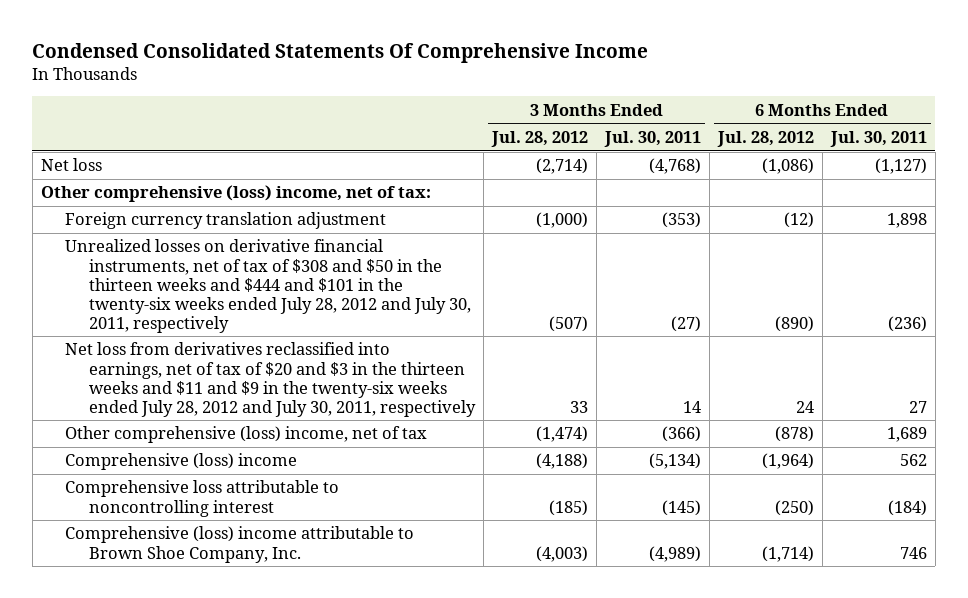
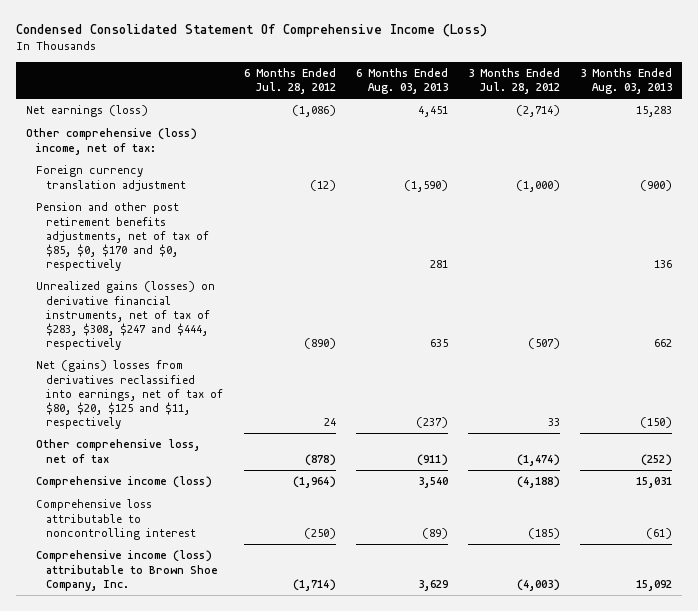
- Condensed Consolidated Statements Of Comprehensive Income
+ Condensed Consolidated Statement Of Comprehensive Income (Loss)
- | 3 Months Ended Jul. 28, 2012 | 3 Months Ended Jul. 30, 2011 | 6 Months Ended Jul. 28, 2012 | 6 Months Ended Jul. 30, 2011
+ | 6 Months Ended Jul. 28, 2012 | 6 Months Ended Aug. 03, 2013 | 3 Months Ended Jul. 28, 2012 | 3 Months Ended Aug. 03, 2013
- Net loss | (2,714) | (4,768) | (1,086) | (1,127)
+ Net earnings (loss) | (1,086) | 4,451 | (2,714) | 15,283
- Unrealized losses on derivative financial instruments, net of tax of $308 and $50 in the thirteen weeks and $444 and $101 in the twenty-six weeks ended July 28, 2012 and July 30, 2011, respectively | (507) | (27) | (890) | (236)
- Net loss from derivatives reclassified into earnings, net of tax of $20 and $3 in the thirteen weeks and $11 and $9 in the twenty-six weeks ended July 28, 2012 and July 30, 2011, respectively | 33 | 14 | 24 | 27
- Other comprehensive (loss) income, net of tax | (1,474) | (366) | (878) | 1,689
- Comprehensive (loss) income | (4,188) | (5,134) | (1,964) | 562
+ Pension and other post retirement benefits adjustments, net of tax of $85, $0, $170 and $0, respectively | | 281 | | 136
+ Unrealized gains (losses) on derivative financial instruments, net of tax of $283, $308, $247 and $444, respectively | (890) | 635 | (507) | 662
+ Net (gains) losses from derivatives reclassified into earnings, net of tax of $80, $20, $125 and $11, respectively | 24 | (237) | 33 | (150)
+ Other comprehensive loss, net of tax | (878) | (911) | (1,474) | (252)
+ Comprehensive income (loss) | (1,964) | 3,540 | (4,188) | 15,031
- Comprehensive (loss) income attributable to Brown Shoe Company, Inc. | (4,003) | (4,989) | (1,714) | 746
+ Comprehensive income (loss) attributable to Brown Shoe Company, Inc. | (1,714) | 3,629 | (4,003) | 15,092

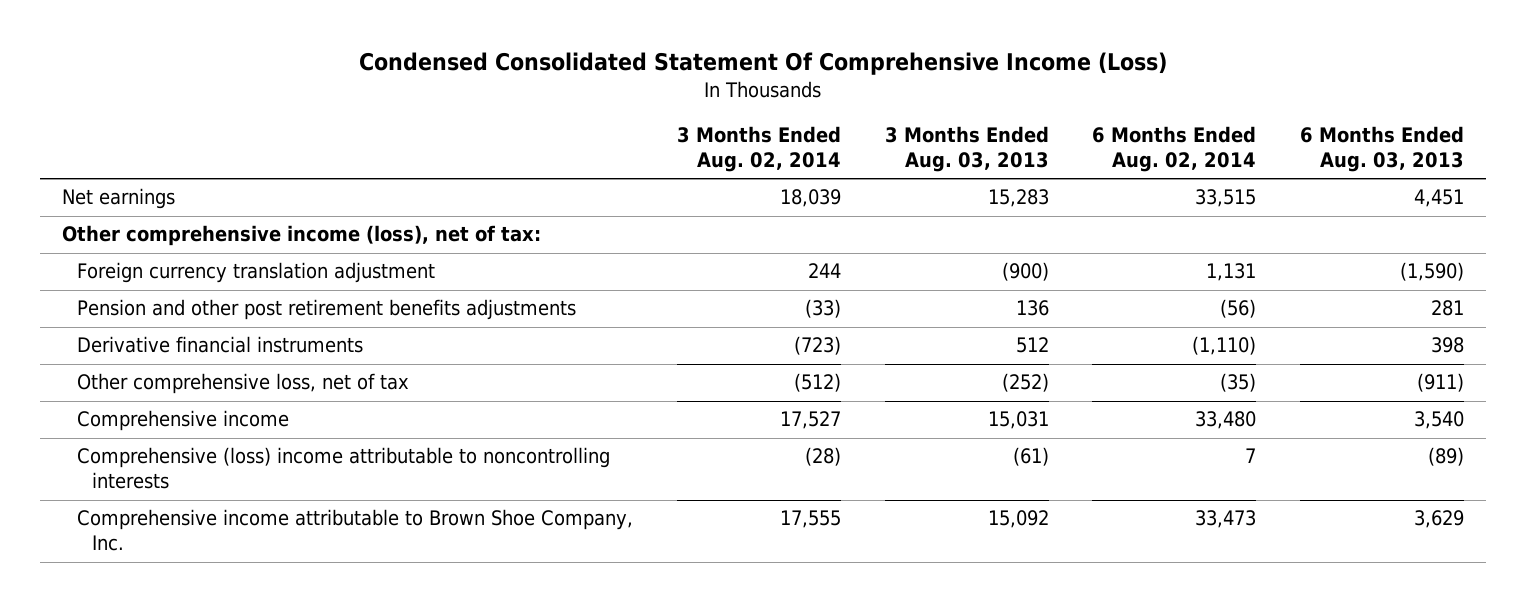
- | 6 Months Ended Jul. 28, 2012 | 6 Months Ended Aug. 03, 2013 | 3 Months Ended Jul. 28, 2012 | 3 Months Ended Aug. 03, 2013
+ | 3 Months Ended Aug. 02, 2014 | 3 Months Ended Aug. 03, 2013 | 6 Months Ended Aug. 02, 2014 | 6 Months Ended Aug. 03, 2013
- Net earnings (loss) | (1,086) | 4,451 | (2,714) | 15,283
- Other comprehensive (loss) income, net of tax:
+ Net earnings | 18,039 | 15,283 | 33,515 | 4,451
+ Other comprehensive income (loss), net of tax:
- Pension and other post retirement benefits adjustments, net of tax of $85, $0, $170 and $0, respectively | | 281 | | 136
- Unrealized gains (losses) on derivative financial instruments, net of tax of $283, $308, $247 and $444, respectively | (890) | 635 | (507) | 662
- Net (gains) losses from derivatives reclassified into earnings, net of tax of $80, $20, $125 and $11, respectively | 24 | (237) | 33 | (150)
+ Pension and other post retirement benefits adjustments | (33) | 136 | (56) | 281
+ Derivative financial instruments | (723) | 512 | (1,110) | 398
- Comprehensive income (loss) | (1,964) | 3,540 | (4,188) | 15,031
- Comprehensive loss attributable to noncontrolling interest | (250) | (89) | (185) | (61)
- Comprehensive income (loss) attributable to Brown Shoe Company, Inc. | (1,714) | 3,629 | (4,003) | 15,092
+ Comprehensive income | 17,527 | 15,031 | 33,480 | 3,540
+ Comprehensive (loss) income attributable to noncontrolling interests | (28) | (61) | 7 | (89)
+ Comprehensive income attributable to Brown Shoe Company, Inc. | 17,555 | 15,092 | 33,473 | 3,629

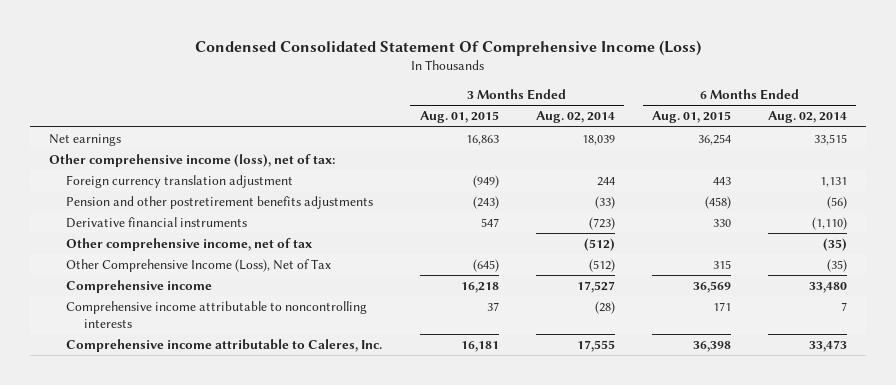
- | 3 Months Ended Aug. 02, 2014 | 3 Months Ended Aug. 03, 2013 | 6 Months Ended Aug. 02, 2014 | 6 Months Ended Aug. 03, 2013
+ | 3 Months Ended Aug. 01, 2015 | 3 Months Ended Aug. 02, 2014 | 6 Months Ended Aug. 01, 2015 | 6 Months Ended Aug. 02, 2014
- Pension and other post retirement benefits adjustments | (33) | 136 | (56) | 281
+ Pension and other postretirement benefits adjustments | (243) | (33) | (458) | (56)
- Other comprehensive loss, net of tax | (512) | (252) | (35) | (911)
+ Other comprehensive income, net of tax | | (512) | | (35)
+ Other Comprehensive Income (Loss), Net of Tax | (645) | (512) | 315 | (35)
- Comprehensive (loss) income attributable to noncontrolling interests | (28) | (61) | 7 | (89)
- Comprehensive income attributable to Brown Shoe Company, Inc. | 17,555 | 15,092 | 33,473 | 3,629
+ Comprehensive income attributable to noncontrolling interests | 37 | (28) | 171 | 7
+ Comprehensive income attributable to Caleres, Inc. | 16,181 | 17,555 | 36,398 | 33,473

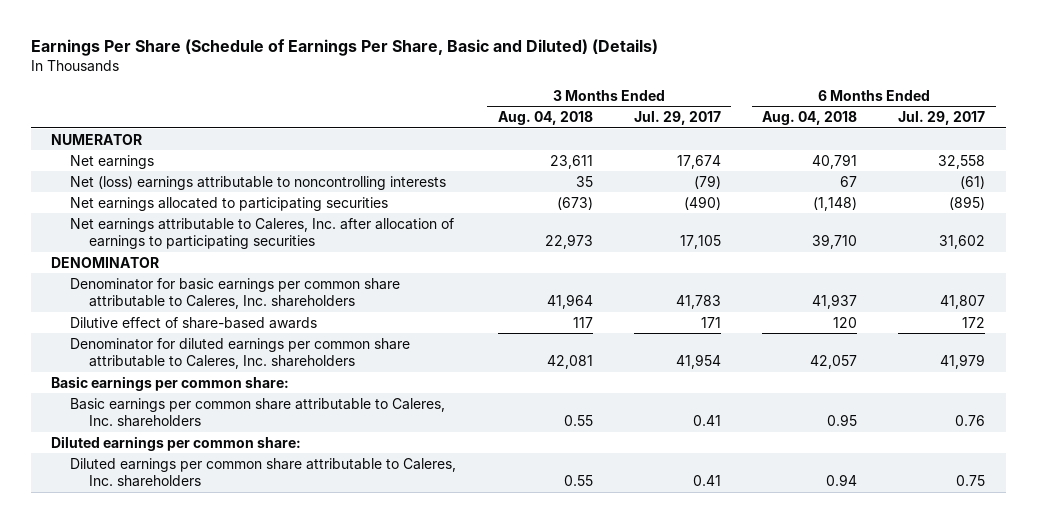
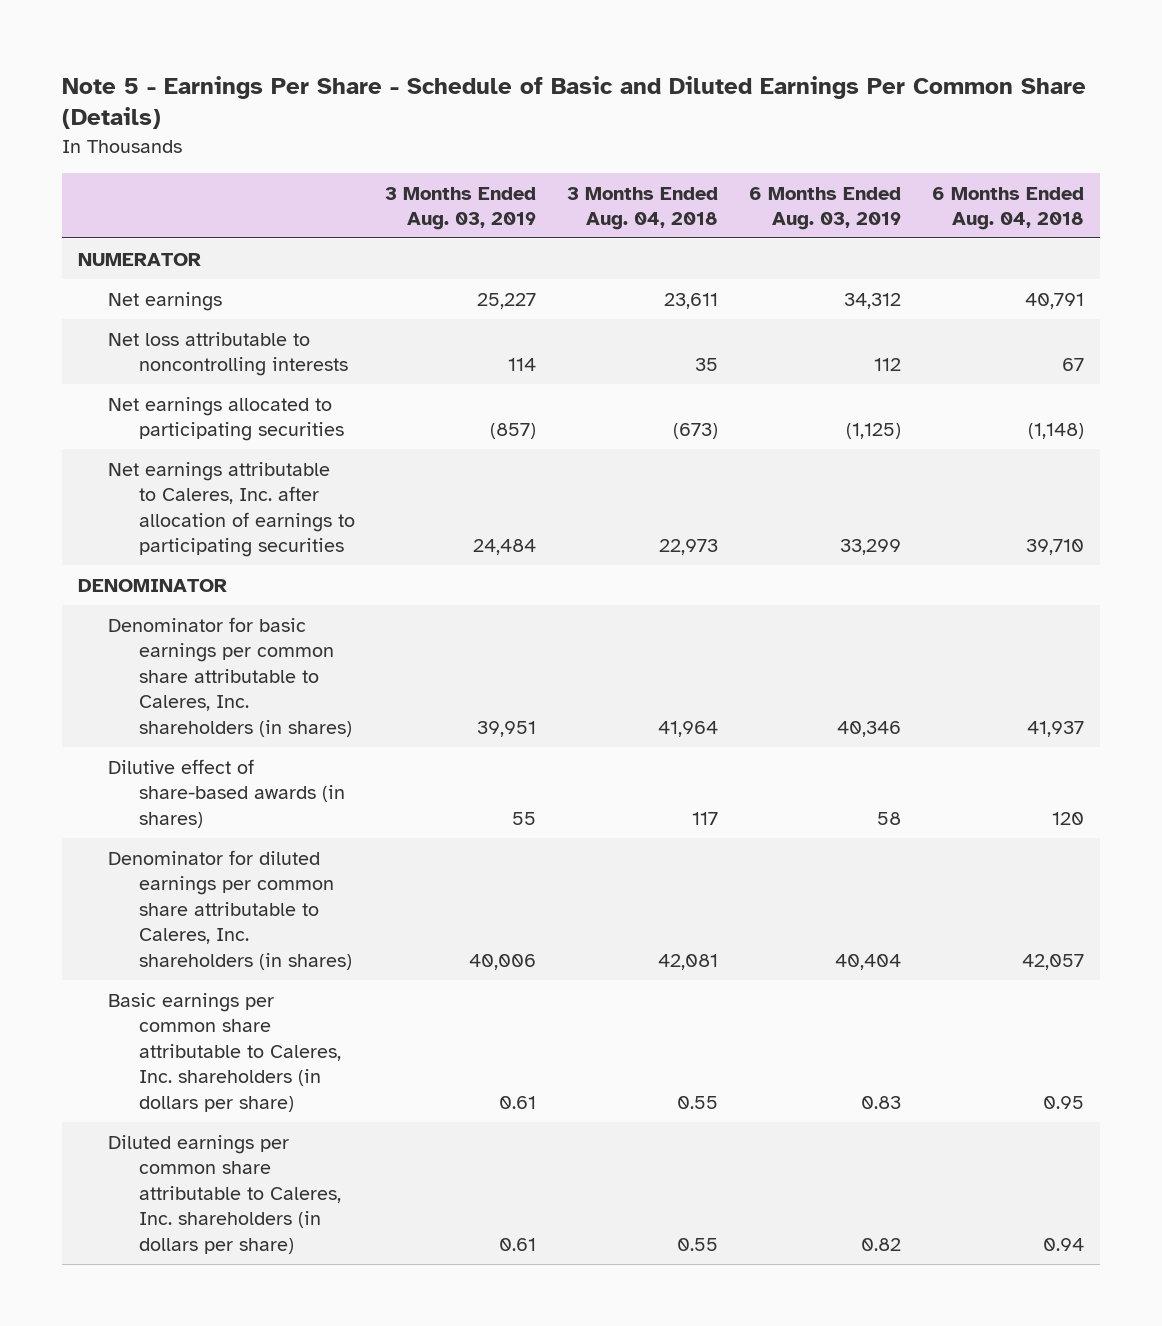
- Earnings Per Share (Schedule of Earnings Per Share, Basic and Diluted) (Details)
+ Note 5 - Earnings Per Share - Schedule of Basic and Diluted Earnings Per Common Share (Details)
- | 3 Months Ended Aug. 04, 2018 | 3 Months Ended Jul. 29, 2017 | 6 Months Ended Aug. 04, 2018 | 6 Months Ended Jul. 29, 2017
+ | 3 Months Ended Aug. 03, 2019 | 3 Months Ended Aug. 04, 2018 | 6 Months Ended Aug. 03, 2019 | 6 Months Ended Aug. 04, 2018
- Net (loss) earnings attributable to noncontrolling interests | 35 | (79) | 67 | (61)
+ Net loss attributable to noncontrolling interests | 114 | 35 | 112 | 67
- Denominator for basic earnings per common share attributable to Caleres, Inc. shareholders | 41,964 | 41,783 | 41,937 | 41,807
- Dilutive effect of share-based awards | 117 | 171 | 120 | 172
- Denominator for diluted earnings per common share attributable to Caleres, Inc. shareholders | 42,081 | 41,954 | 42,057 | 41,979
- Basic earnings per common share:
- Basic earnings per common share attributable to Caleres, Inc. shareholders | 0.55 | 0.41 | 0.95 | 0.76
- Diluted earnings per common share:
- Diluted earnings per common share attributable to Caleres, Inc. shareholders | 0.55 | 0.41 | 0.94 | 0.75
+ Denominator for basic earnings per common share attributable to Caleres, Inc. shareholders (in shares) | 39,951 | 41,964 | 40,346 | 41,937
+ Dilutive effect of share-based awards (in shares) | 55 | 117 | 58 | 120
+ Denominator for diluted earnings per common share attributable to Caleres, Inc. shareholders (in shares) | 40,006 | 42,081 | 40,404 | 42,057
+ Basic earnings per common share attributable to Caleres, Inc. shareholders (in dollars per share) | 0.61 | 0.55 | 0.83 | 0.95
+ Diluted earnings per common share attributable to Caleres, Inc. shareholders (in dollars per share) | 0.61 | 0.55 | 0.82 | 0.94

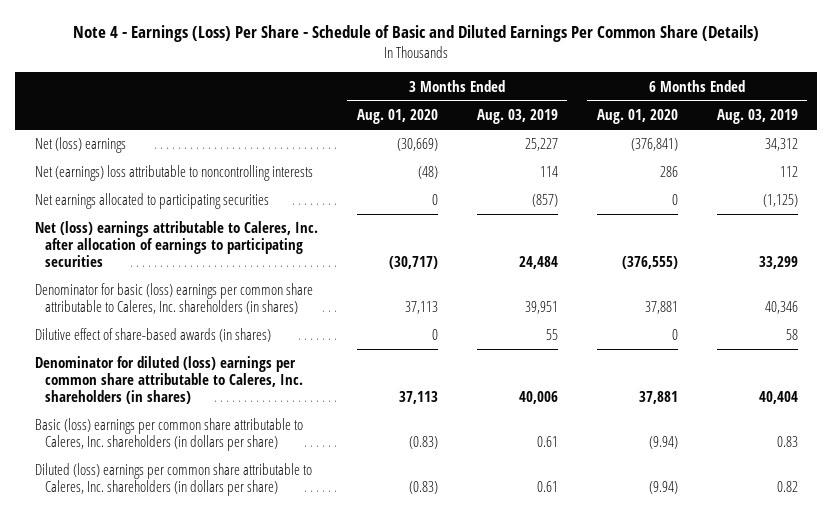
- Note 5 - Earnings Per Share - Schedule of Basic and Diluted Earnings Per Common Share (Details)
+ Note 4 - Earnings (Loss) Per Share - Schedule of Basic and Diluted Earnings Per Common Share (Details)
- | 3 Months Ended Aug. 03, 2019 | 3 Months Ended Aug. 04, 2018 | 6 Months Ended Aug. 03, 2019 | 6 Months Ended Aug. 04, 2018
+ | 3 Months Ended Aug. 01, 2020 | 3 Months Ended Aug. 03, 2019 | 6 Months Ended Aug. 01, 2020 | 6 Months Ended Aug. 03, 2019
- NUMERATOR
- Net earnings | 25,227 | 23,611 | 34,312 | 40,791
- Net loss attributable to noncontrolling interests | 114 | 35 | 112 | 67
+ Net (loss) earnings | (30,669) | 25,227 | (376,841) | 34,312
+ Net (earnings) loss attributable to noncontrolling interests | (48) | 114 | 286 | 112
- Net earnings attributable to Caleres, Inc. after allocation of earnings to participating securities | 24,484 | 22,973 | 33,299 | 39,710
- DENOMINATOR
- Denominator for basic earnings per common share attributable to Caleres, Inc. shareholders (in shares) | 39,951 | 41,964 | 40,346 | 41,937
+ Net (loss) earnings attributable to Caleres, Inc. after allocation of earnings to participating securities | (30,717) | 24,484 | (376,555) | 33,299
+ Denominator for basic (loss) earnings per common share attributable to Caleres, Inc. shareholders (in shares) | 37,113 | 39,951 | 37,881 | 40,346
- Denominator for diluted earnings per common share attributable to Caleres, Inc. shareholders (in shares) | 40,006 | 42,081 | 40,404 | 42,057
- Basic earnings per common share attributable to Caleres, Inc. shareholders (in dollars per share) | 0.61 | 0.55 | 0.83 | 0.95
- Diluted earnings per common share attributable to Caleres, Inc. shareholders (in dollars per share) | 0.61 | 0.55 | 0.82 | 0.94
+ Denominator for diluted (loss) earnings per common share attributable to Caleres, Inc. shareholders (in shares) | 37,113 | 40,006 | 37,881 | 40,404
+ Basic (loss) earnings per common share attributable to Caleres, Inc. shareholders (in dollars per share) | (0.83) | 0.61 | (9.94) | 0.83
+ Diluted (loss) earnings per common share attributable to Caleres, Inc. shareholders (in dollars per share) | (0.83) | 0.61 | (9.94) | 0.82

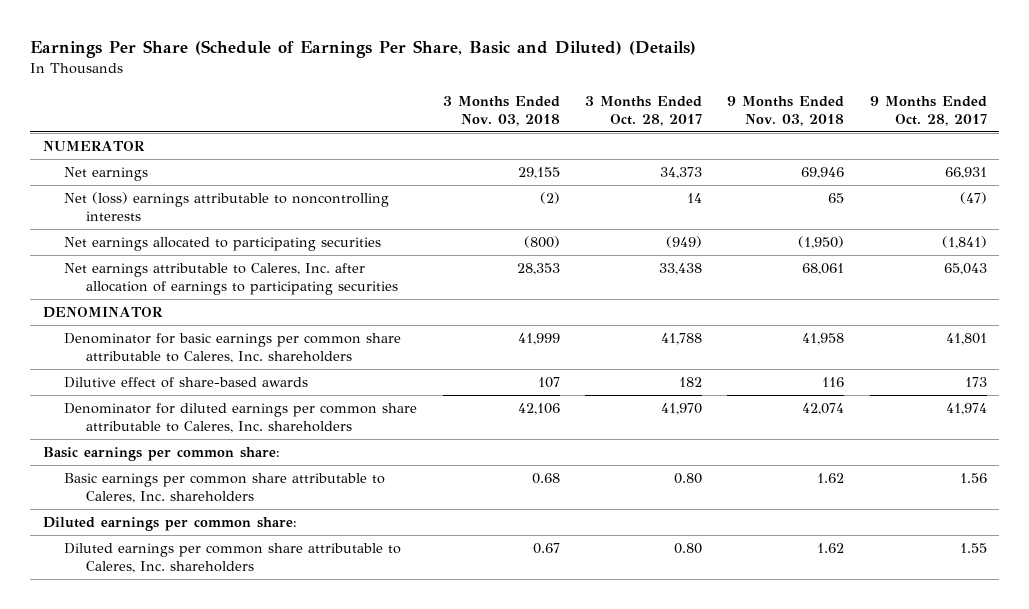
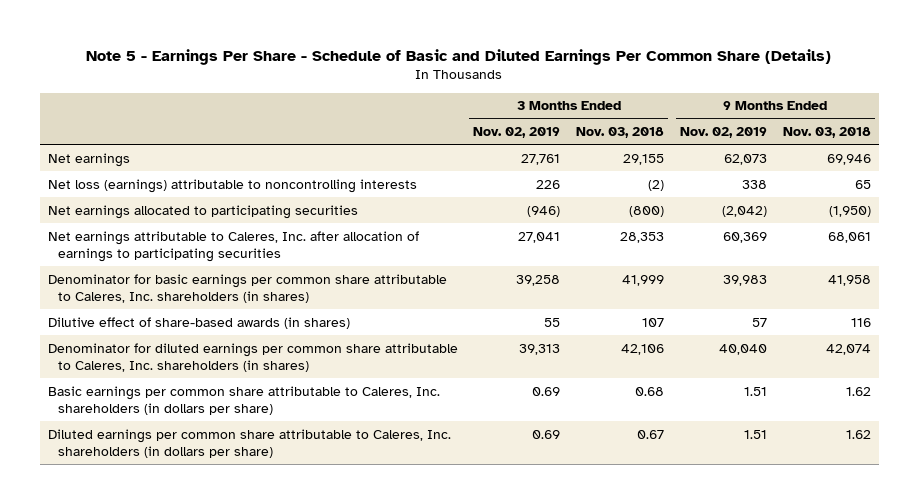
- Earnings Per Share (Schedule of Earnings Per Share, Basic and Diluted) (Details)
+ Note 5 - Earnings Per Share - Schedule of Basic and Diluted Earnings Per Common Share (Details)
- | 3 Months Ended Nov. 03, 2018 | 3 Months Ended Oct. 28, 2017 | 9 Months Ended Nov. 03, 2018 | 9 Months Ended Oct. 28, 2017
+ | 3 Months Ended Nov. 02, 2019 | 3 Months Ended Nov. 03, 2018 | 9 Months Ended Nov. 02, 2019 | 9 Months Ended Nov. 03, 2018
- NUMERATOR
- Net (loss) earnings attributable to noncontrolling interests | (2) | 14 | 65 | (47)
+ Net loss (earnings) attributable to noncontrolling interests | 226 | (2) | 338 | 65
- DENOMINATOR
- Denominator for basic earnings per common share attributable to Caleres, Inc. shareholders | 41,999 | 41,788 | 41,958 | 41,801
- Dilutive effect of share-based awards | 107 | 182 | 116 | 173
- Denominator for diluted earnings per common share attributable to Caleres, Inc. shareholders | 42,106 | 41,970 | 42,074 | 41,974
- Basic earnings per common share:
- Basic earnings per common share attributable to Caleres, Inc. shareholders | 0.68 | 0.80 | 1.62 | 1.56
- Diluted earnings per common share:
- Diluted earnings per common share attributable to Caleres, Inc. shareholders | 0.67 | 0.80 | 1.62 | 1.55
+ Denominator for basic earnings per common share attributable to Caleres, Inc. shareholders (in shares) | 39,258 | 41,999 | 39,983 | 41,958
+ Dilutive effect of share-based awards (in shares) | 55 | 107 | 57 | 116
+ Denominator for diluted earnings per common share attributable to Caleres, Inc. shareholders (in shares) | 39,313 | 42,106 | 40,040 | 42,074
+ Basic earnings per common share attributable to Caleres, Inc. shareholders (in dollars per share) | 0.69 | 0.68 | 1.51 | 1.62
+ Diluted earnings per common share attributable to Caleres, Inc. shareholders (in dollars per share) | 0.69 | 0.67 | 1.51 | 1.62

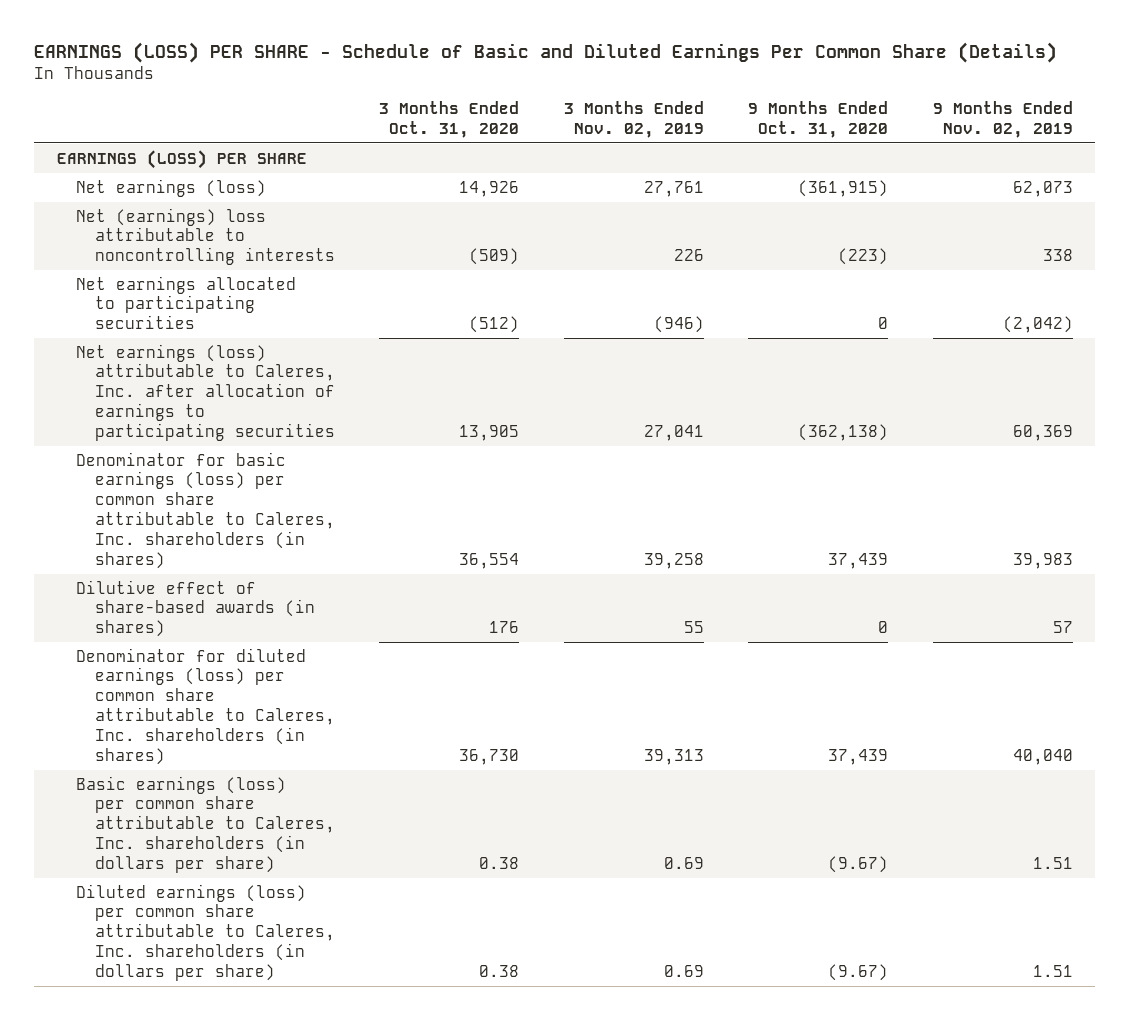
- Note 5 - Earnings Per Share - Schedule of Basic and Diluted Earnings Per Common Share (Details)
+ EARNINGS (LOSS) PER SHARE - Schedule of Basic and Diluted Earnings Per Common Share (Details)
- | 3 Months Ended Nov. 02, 2019 | 3 Months Ended Nov. 03, 2018 | 9 Months Ended Nov. 02, 2019 | 9 Months Ended Nov. 03, 2018
+ | 3 Months Ended Oct. 31, 2020 | 3 Months Ended Nov. 02, 2019 | 9 Months Ended Oct. 31, 2020 | 9 Months Ended Nov. 02, 2019
- Net earnings | 27,761 | 29,155 | 62,073 | 69,946
- Net loss (earnings) attributable to noncontrolling interests | 226 | (2) | 338 | 65
+ EARNINGS (LOSS) PER SHARE
+ Net earnings (loss) | 14,926 | 27,761 | (361,915) | 62,073
+ Net (earnings) loss attributable to noncontrolling interests | (509) | 226 | (223) | 338
- Net earnings attributable to Caleres, Inc. after allocation of earnings to participating securities | 27,041 | 28,353 | 60,369 | 68,061
- Denominator for basic earnings per common share attributable to Caleres, Inc. shareholders (in shares) | 39,258 | 41,999 | 39,983 | 41,958
+ Net earnings (loss) attributable to Caleres, Inc. after allocation of earnings to participating securities | 13,905 | 27,041 | (362,138) | 60,369
+ Denominator for basic earnings (loss) per common share attributable to Caleres, Inc. shareholders (in shares) | 36,554 | 39,258 | 37,439 | 39,983
- Denominator for diluted earnings per common share attributable to Caleres, Inc. shareholders (in shares) | 39,313 | 42,106 | 40,040 | 42,074
- Basic earnings per common share attributable to Caleres, Inc. shareholders (in dollars per share) | 0.69 | 0.68 | 1.51 | 1.62
- Diluted earnings per common share attributable to Caleres, Inc. shareholders (in dollars per share) | 0.69 | 0.67 | 1.51 | 1.62
+ Denominator for diluted earnings (loss) per common share attributable to Caleres, Inc. shareholders (in shares) | 36,730 | 39,313 | 37,439 | 40,040
+ Basic earnings (loss) per common share attributable to Caleres, Inc. shareholders (in dollars per share) | 0.38 | 0.69 | (9.67) | 1.51
+ Diluted earnings (loss) per common share attributable to Caleres, Inc. shareholders (in dollars per share) | 0.38 | 0.69 | (9.67) | 1.51

